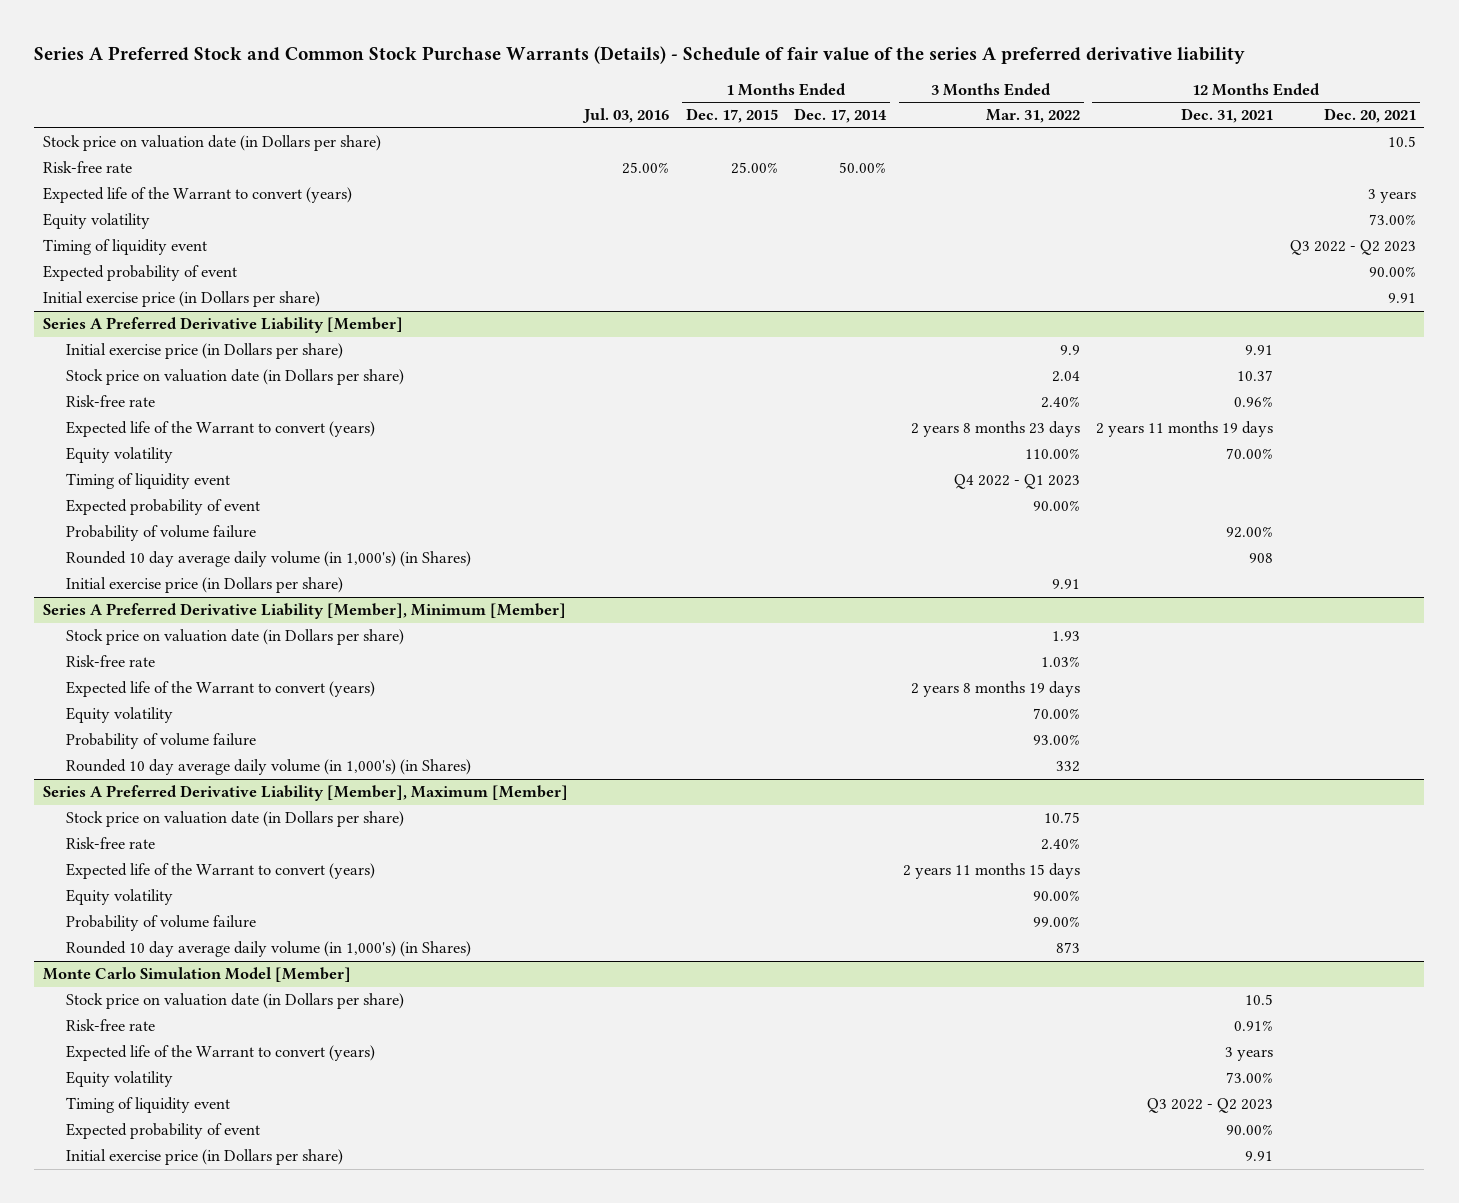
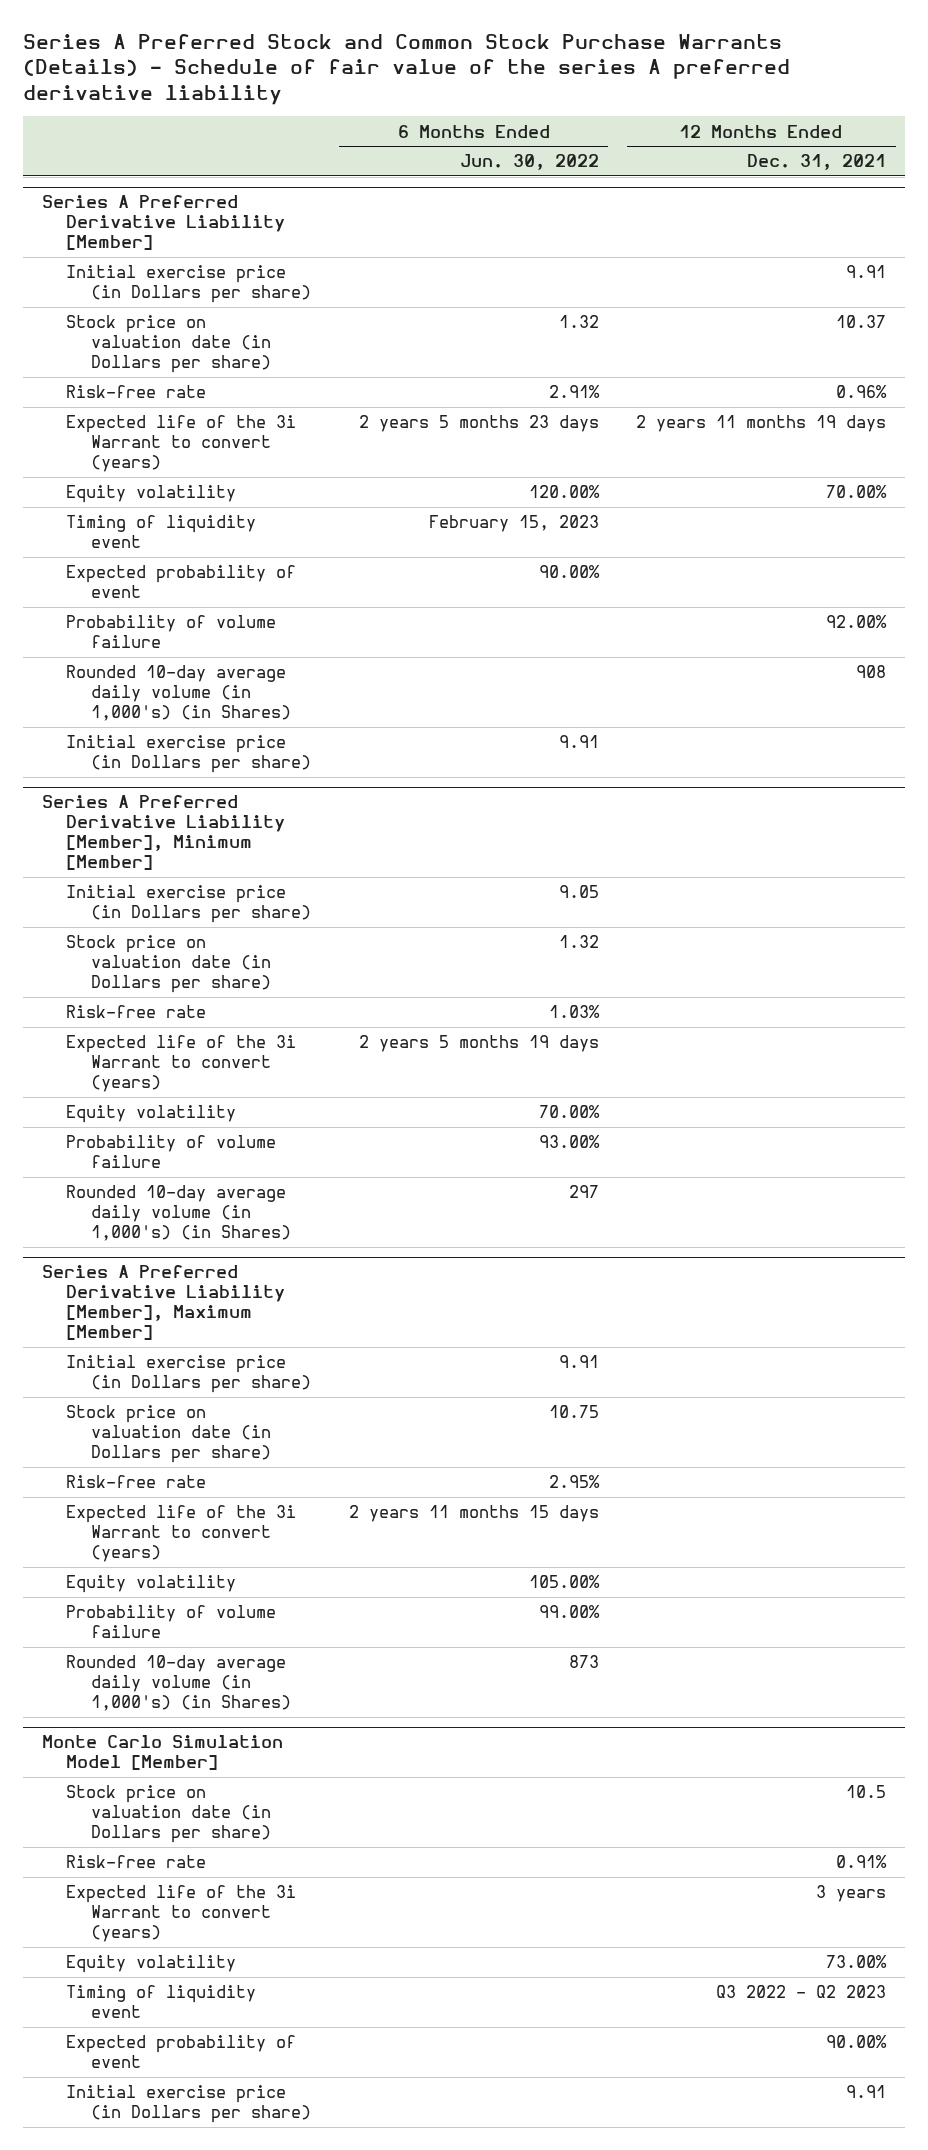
- | Jul. 03, 2016 | 1 Months Ended Dec. 17, 2015 | 1 Months Ended Dec. 17, 2014 | 3 Months Ended Mar. 31, 2022 | 12 Months Ended Dec. 31, 2021 | 12 Months Ended Dec. 20, 2021
+ | 6 Months Ended Jun. 30, 2022 | 12 Months Ended Dec. 31, 2021
- Stock price on valuation date (in Dollars per share) | | | | | | 10.5
- Risk-free rate | 25.00% | 25.00% | 50.00% | | |
- Expected life of the Warrant to convert (years) | | | | | | 3 years
- Equity volatility | | | | | | 73.00%
- Timing of liquidity event | | | | | | Q3 2022 - Q2 2023
- Expected probability of event | | | | | | 90.00%
- Initial exercise price (in Dollars per share) | | | | | | 9.91
@ Series A Preferred Derivative Liability [Member]
- Expected life of the Warrant to convert (years) | | | | 2 years 8 months 23 days | 2 years 11 months 19 days |
+ Expected life of the 3i Warrant to convert (years) | 2 years 5 months 23 days | 2 years 11 months 19 days
- Rounded 10 day average daily volume (in 1,000's) (in Shares) | | | | | 908 |
+ Rounded 10-day average daily volume (in 1,000's) (in Shares) | | 908
@ Series A Preferred Derivative Liability [Member], Minimum [Member]
+ Initial exercise price (in Dollars per share) | 9.05 |
- Expected life of the Warrant to convert (years) | | | | 2 years 8 months 19 days | |
+ Expected life of the 3i Warrant to convert (years) | 2 years 5 months 19 days |
- Rounded 10 day average daily volume (in 1,000's) (in Shares) | | | | 332 | |
+ Rounded 10-day average daily volume (in 1,000's) (in Shares) | 297 |
@ Series A Preferred Derivative Liability [Member], Maximum [Member]
+ Initial exercise price (in Dollars per share) | 9.91 |
- Expected life of the Warrant to convert (years) | | | | 2 years 11 months 15 days | |
+ Expected life of the 3i Warrant to convert (years) | 2 years 11 months 15 days |
- Rounded 10 day average daily volume (in 1,000's) (in Shares) | | | | 873 | |
+ Rounded 10-day average daily volume (in 1,000's) (in Shares) | 873 |
@ Monte Carlo Simulation Model [Member]
- Expected life of the Warrant to convert (years) | | | | | 3 years |
+ Expected life of the 3i Warrant to convert (years) | | 3 years

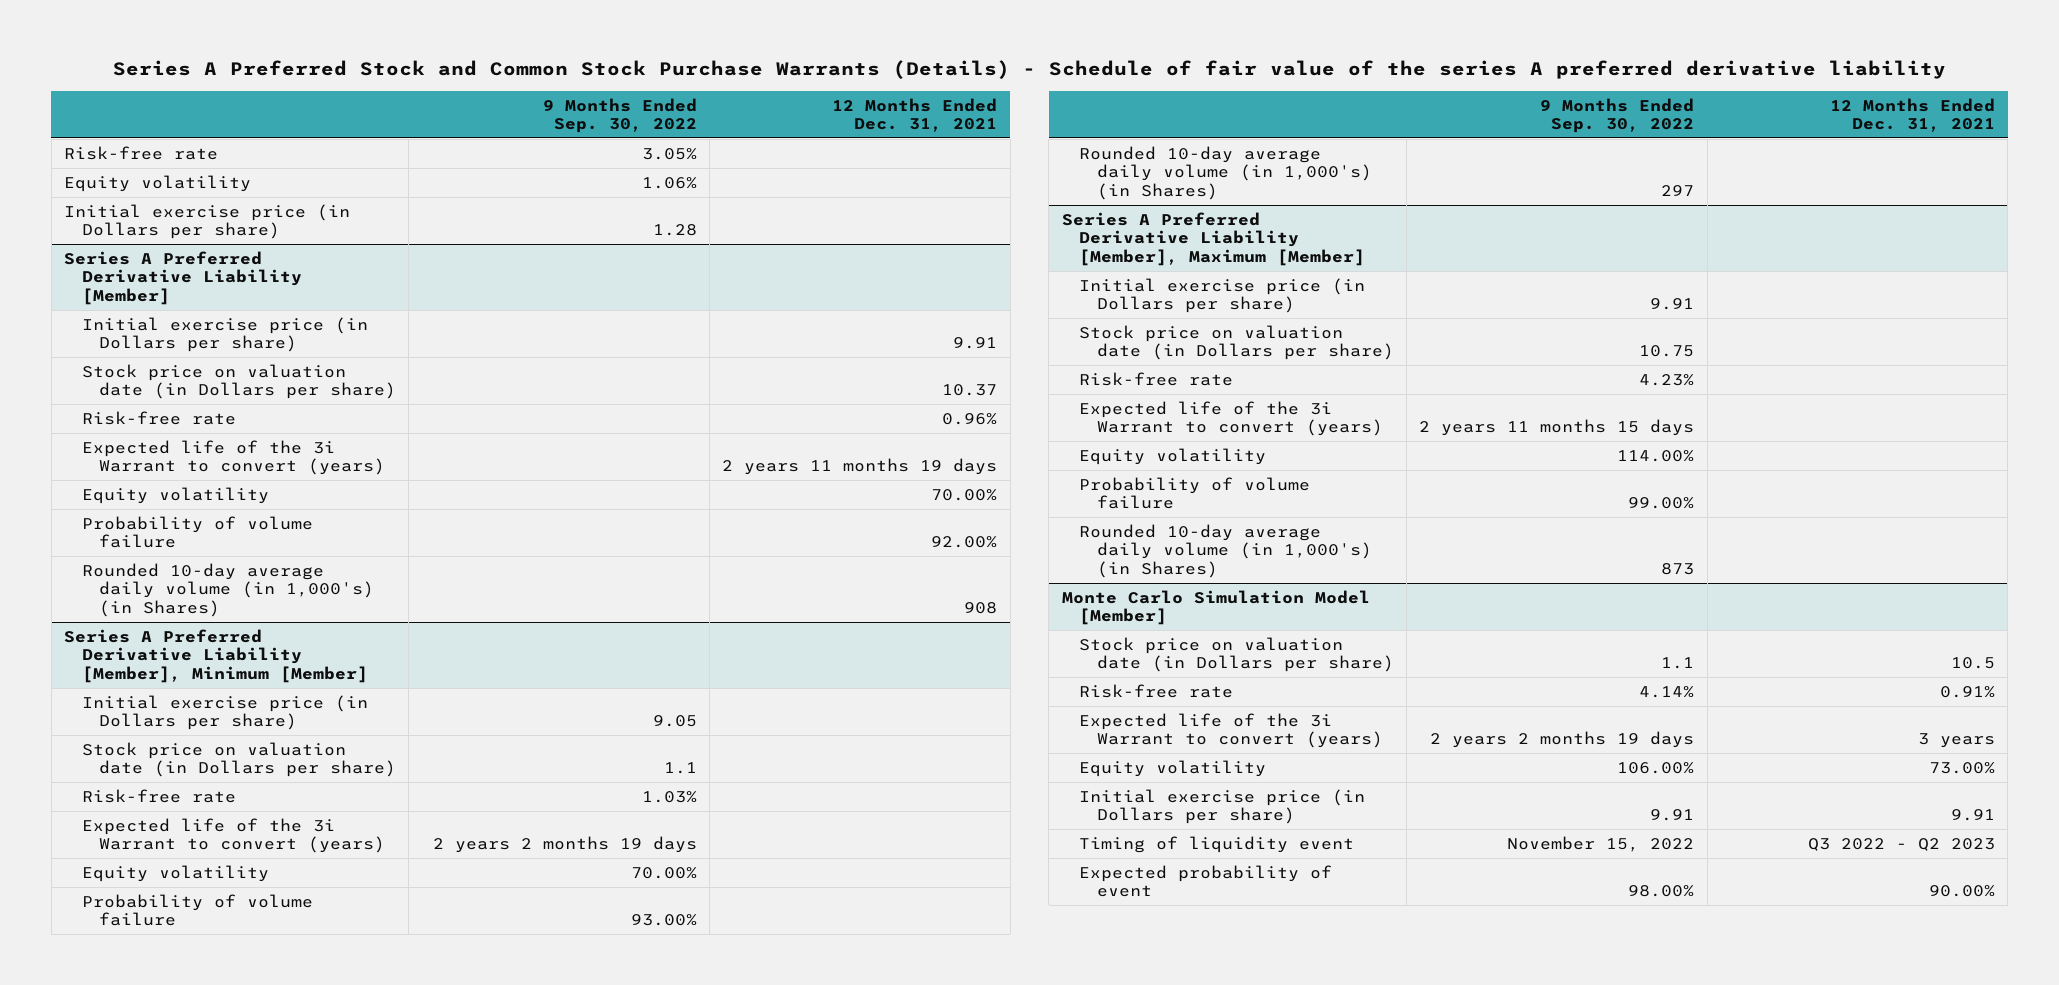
- | 6 Months Ended Jun. 30, 2022 | 12 Months Ended Dec. 31, 2021
+ | 9 Months Ended Sep. 30, 2022 | 12 Months Ended Dec. 31, 2021
+ Risk-free rate | 3.05% |
+ Equity volatility | 1.06% |
+ Initial exercise price (in Dollars per share) | 1.28 |
@ Series A Preferred Derivative Liability [Member]
- Timing of liquidity event | February 15, 2023 |
- Expected probability of event | 90.00% |
- Initial exercise price (in Dollars per share) | 9.91 |
@ Monte Carlo Simulation Model [Member]
moved up: Initial exercise price (in Dollars per share) | 9.91 | 9.91

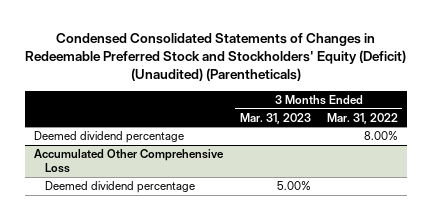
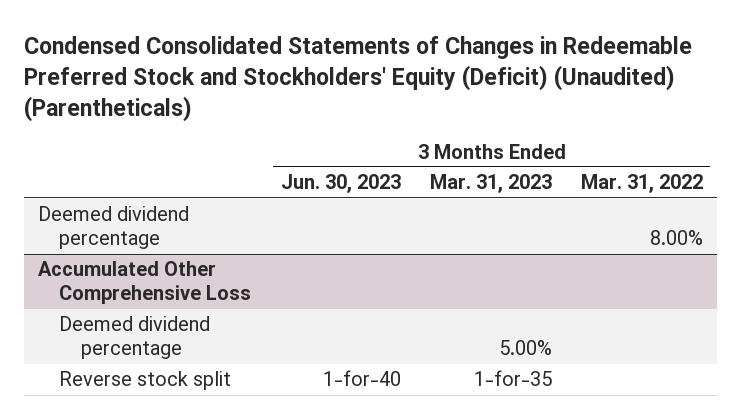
- | 3 Months Ended Mar. 31, 2023 | 3 Months Ended Mar. 31, 2022
+ | 3 Months Ended Jun. 30, 2023 | 3 Months Ended Mar. 31, 2023 | 3 Months Ended Mar. 31, 2022
@ Accumulated Other Comprehensive Loss
+ Reverse stock split | 1-for-40 | 1-for-35 |

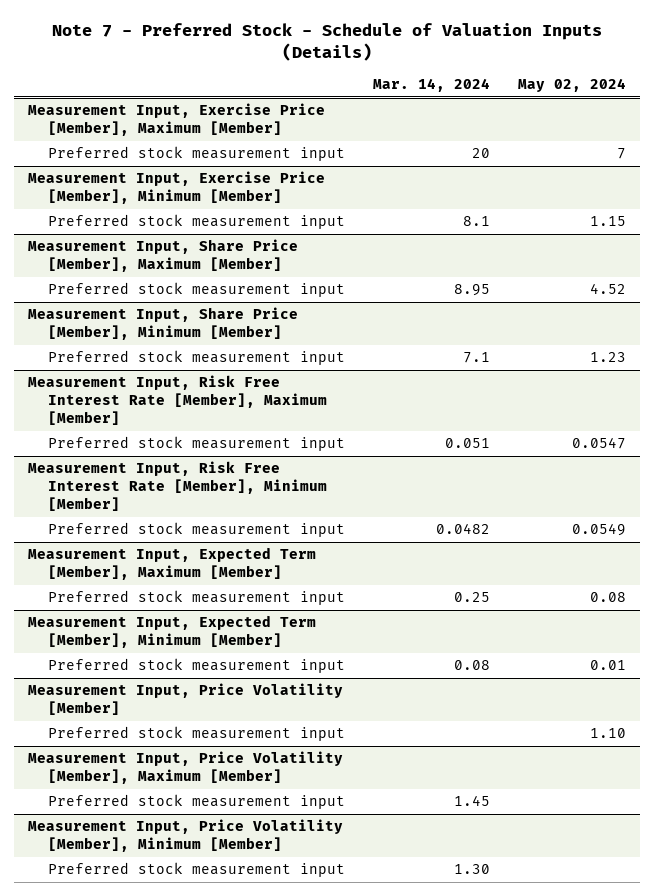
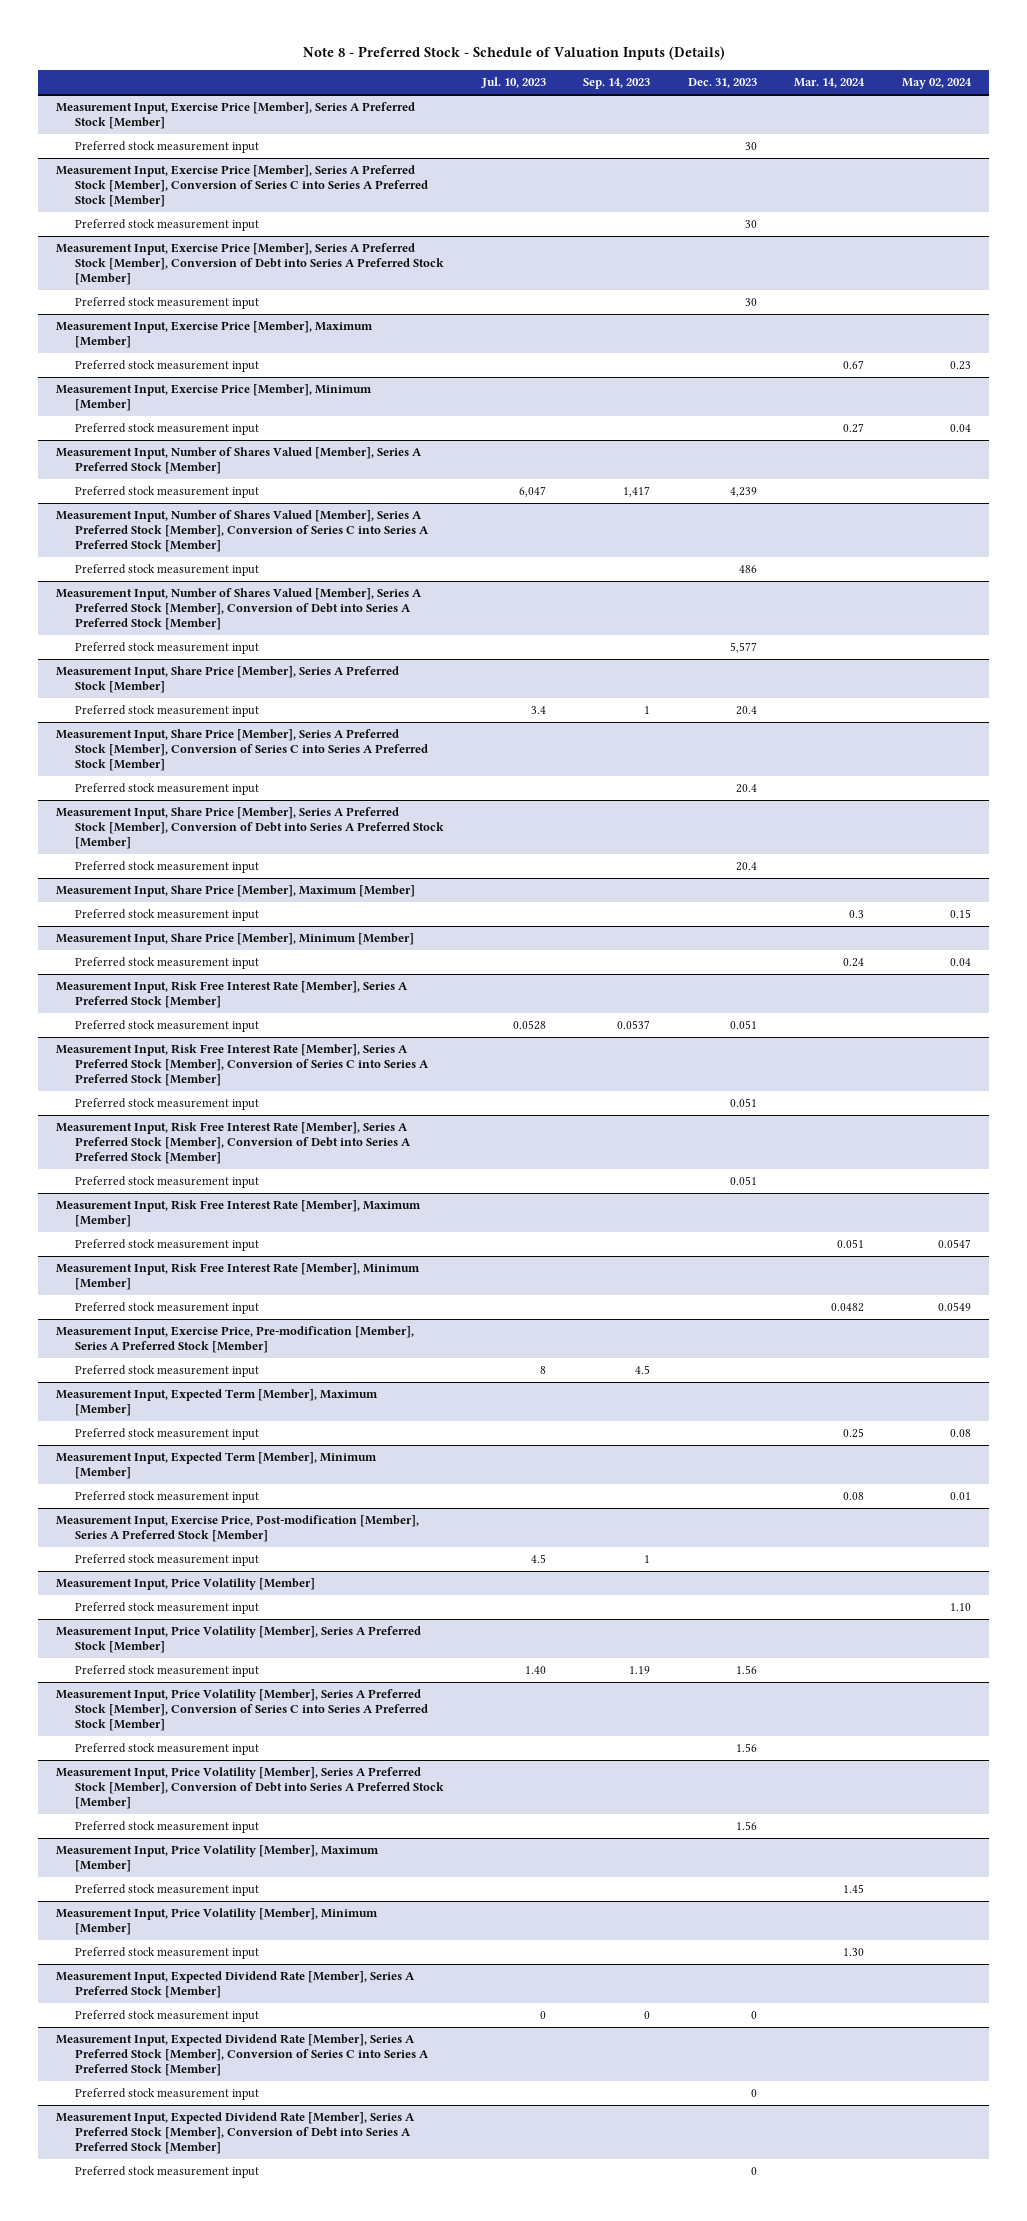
- Note 7 - Preferred Stock - Schedule of Valuation Inputs (Details)
+ Note 8 - Preferred Stock - Schedule of Valuation Inputs (Details)
- | Mar. 14, 2024 | May 02, 2024
+ | Jul. 10, 2023 | Sep. 14, 2023 | Dec. 31, 2023 | Mar. 14, 2024 | May 02, 2024
+ Measurement Input, Exercise Price [Member], Series A Preferred Stock [Member]
+ Preferred stock measurement input | | | 30 | |
+ Measurement Input, Exercise Price [Member], Series A Preferred Stock [Member], Conversion of Series C into Series A Preferred Stock [Member]
+ Preferred stock measurement input | | | 30 | |
+ Measurement Input, Exercise Price [Member], Series A Preferred Stock [Member], Conversion of Debt into Series A Preferred Stock [Member]
+ Preferred stock measurement input | | | 30 | |
@ Measurement Input, Exercise Price [Member], Maximum [Member]
- Preferred stock measurement input | 20 | 7
+ Preferred stock measurement input | | | | 0.67 | 0.23
@ Measurement Input, Exercise Price [Member], Minimum [Member]
- Preferred stock measurement input | 8.1 | 1.15
+ Preferred stock measurement input | | | | 0.27 | 0.04
+ Measurement Input, Number of Shares Valued [Member], Series A Preferred Stock [Member]
+ Preferred stock measurement input | 6,047 | 1,417 | 4,239 | |
+ Measurement Input, Number of Shares Valued [Member], Series A Preferred Stock [Member], Conversion of Series C into Series A Preferred Stock [Member]
+ Preferred stock measurement input | | | 486 | |
+ Measurement Input, Number of Shares Valued [Member], Series A Preferred Stock [Member], Conversion of Debt into Series A Preferred Stock [Member]
+ Preferred stock measurement input | | | 5,577 | |
+ Measurement Input, Share Price [Member], Series A Preferred Stock [Member]
+ Preferred stock measurement input | 3.4 | 1 | 20.4 | |
+ Measurement Input, Share Price [Member], Series A Preferred Stock [Member], Conversion of Series C into Series A Preferred Stock [Member]
+ Preferred stock measurement input | | | 20.4 | |
+ Measurement Input, Share Price [Member], Series A Preferred Stock [Member], Conversion of Debt into Series A Preferred Stock [Member]
+ Preferred stock measurement input | | | 20.4 | |
@ Measurement Input, Share Price [Member], Maximum [Member]
- Preferred stock measurement input | 8.95 | 4.52
+ Preferred stock measurement input | | | | 0.3 | 0.15
@ Measurement Input, Share Price [Member], Minimum [Member]
- Preferred stock measurement input | 7.1 | 1.23
+ Preferred stock measurement input | | | | 0.24 | 0.04
+ Measurement Input, Risk Free Interest Rate [Member], Series A Preferred Stock [Member]
+ Preferred stock measurement input | 0.0528 | 0.0537 | 0.051 | |
+ Measurement Input, Risk Free Interest Rate [Member], Series A Preferred Stock [Member], Conversion of Series C into Series A Preferred Stock [Member]
+ Preferred stock measurement input | | | 0.051 | |
+ Measurement Input, Risk Free Interest Rate [Member], Series A Preferred Stock [Member], Conversion of Debt into Series A Preferred Stock [Member]
+ Preferred stock measurement input | | | 0.051 | |
+ Measurement Input, Exercise Price, Pre-modification [Member], Series A Preferred Stock [Member]
+ Preferred stock measurement input | 8 | 4.5 | | |
+ Measurement Input, Exercise Price, Post-modification [Member], Series A Preferred Stock [Member]
+ Preferred stock measurement input | 4.5 | 1 | | |
+ Measurement Input, Price Volatility [Member], Series A Preferred Stock [Member]
+ Preferred stock measurement input | 1.40 | 1.19 | 1.56 | |
+ Measurement Input, Price Volatility [Member], Series A Preferred Stock [Member], Conversion of Series C into Series A Preferred Stock [Member]
+ Preferred stock measurement input | | | 1.56 | |
+ Measurement Input, Price Volatility [Member], Series A Preferred Stock [Member], Conversion of Debt into Series A Preferred Stock [Member]
+ Preferred stock measurement input | | | 1.56 | |
+ Measurement Input, Expected Dividend Rate [Member], Series A Preferred Stock [Member]
+ Preferred stock measurement input | 0 | 0 | 0 | |
+ Measurement Input, Expected Dividend Rate [Member], Series A Preferred Stock [Member], Conversion of Series C into Series A Preferred Stock [Member]
+ Preferred stock measurement input | | | 0 | |
+ Measurement Input, Expected Dividend Rate [Member], Series A Preferred Stock [Member], Conversion of Debt into Series A Preferred Stock [Member]
+ Preferred stock measurement input | | | 0 | |

